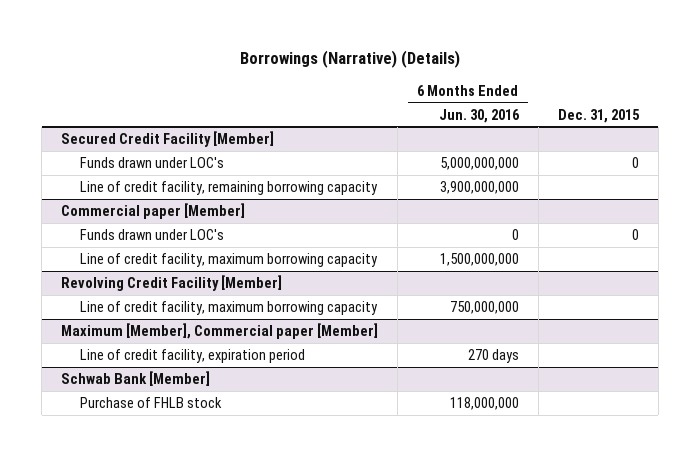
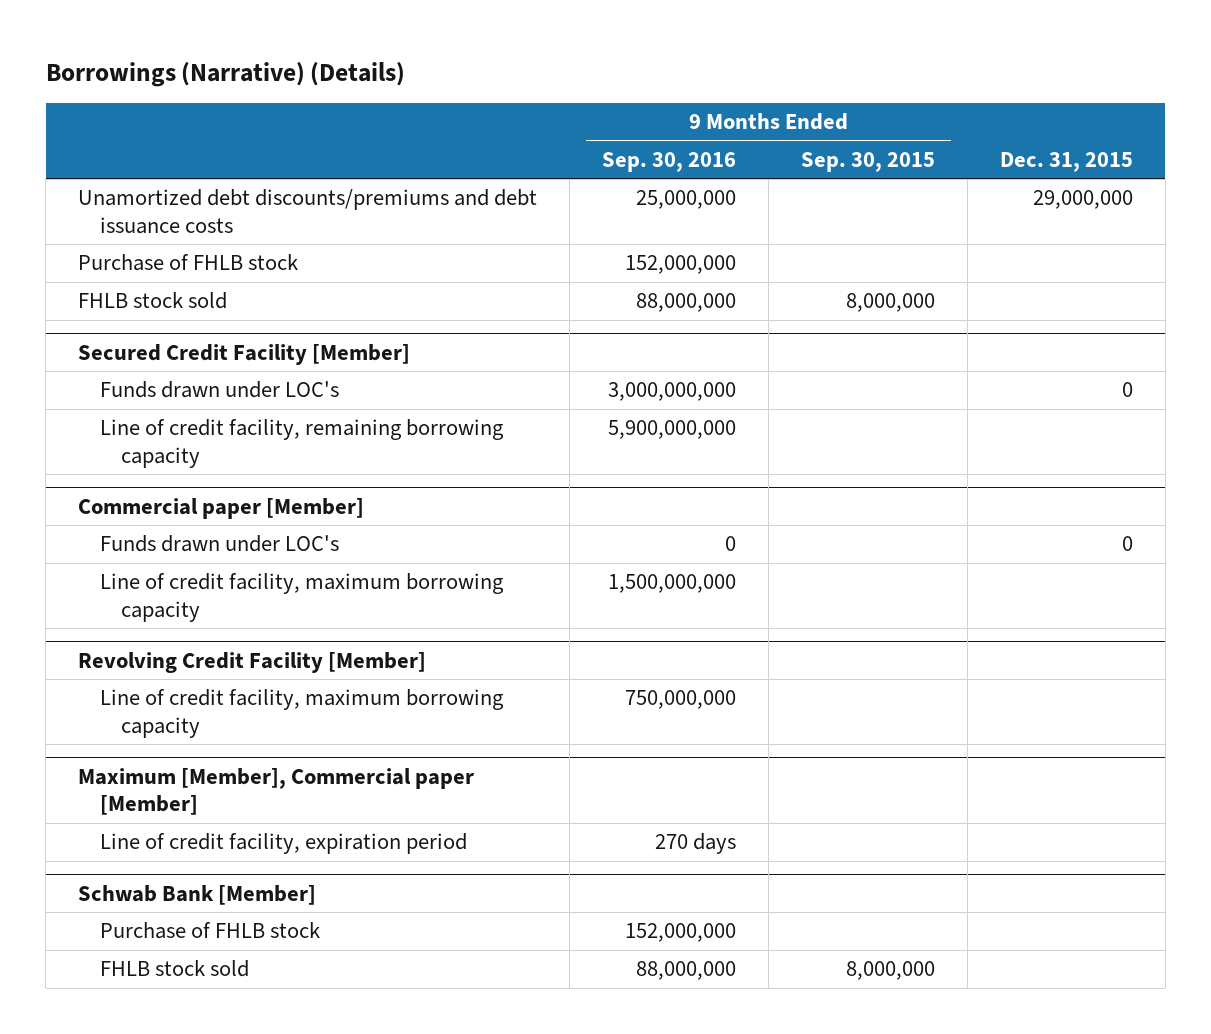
- | 6 Months Ended Jun. 30, 2016 | Dec. 31, 2015
+ | 9 Months Ended Sep. 30, 2016 | 9 Months Ended Sep. 30, 2015 | Dec. 31, 2015
+ Unamortized debt discounts/premiums and debt issuance costs | 25,000,000 | | 29,000,000
+ Purchase of FHLB stock | 152,000,000 | |
+ FHLB stock sold | 88,000,000 | 8,000,000 |
@ Schwab Bank [Member]
+ FHLB stock sold | 88,000,000 | 8,000,000 |

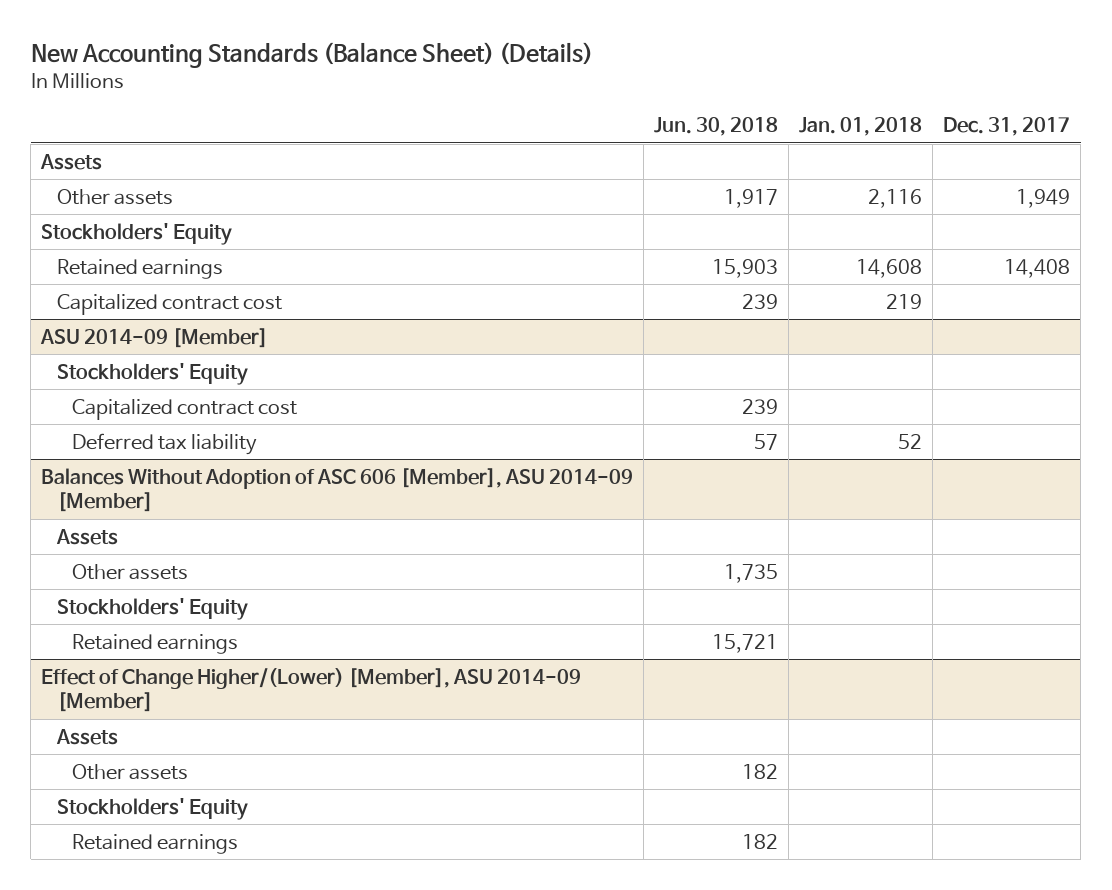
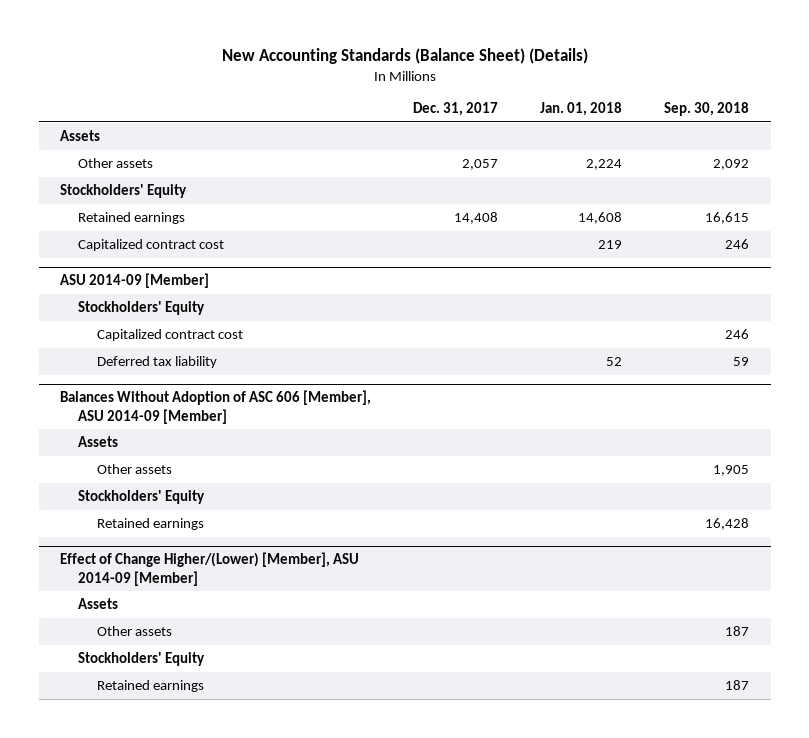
- | Jun. 30, 2018 | Jan. 01, 2018 | Dec. 31, 2017
+ | Dec. 31, 2017 | Jan. 01, 2018 | Sep. 30, 2018
- Other assets | 1,917 | 2,116 | 1,949
+ Other assets | 2,057 | 2,224 | 2,092

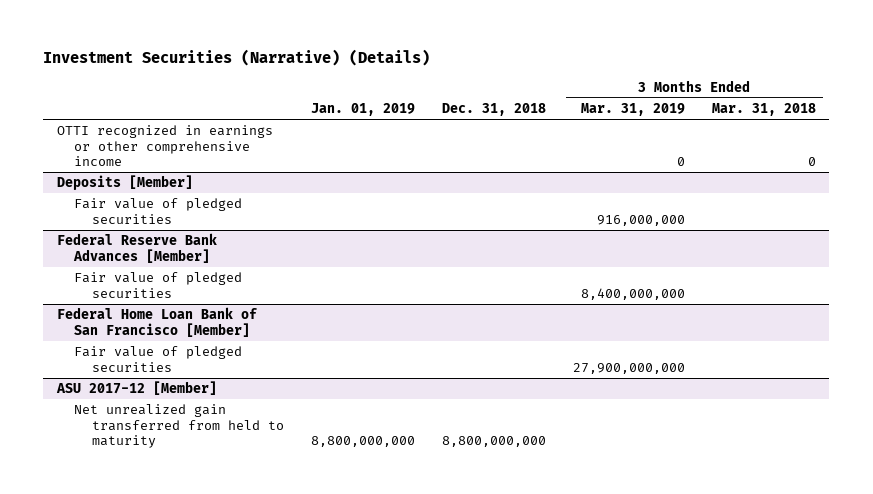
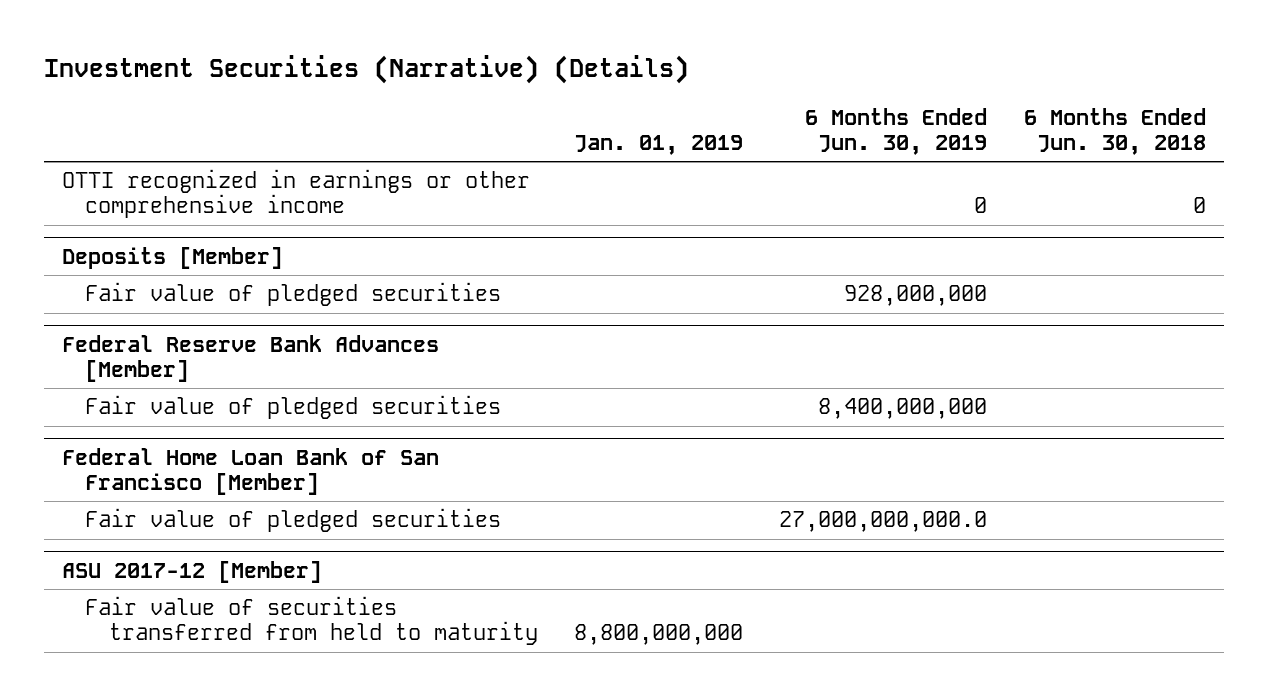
- | Jan. 01, 2019 | Dec. 31, 2018 | 3 Months Ended Mar. 31, 2019 | 3 Months Ended Mar. 31, 2018
+ | Jan. 01, 2019 | 6 Months Ended Jun. 30, 2019 | 6 Months Ended Jun. 30, 2018
@ ASU 2017-12 [Member]
- Net unrealized gain transferred from held to maturity | 8,800,000,000 | 8,800,000,000 | |
+ Fair value of securities transferred from held to maturity | 8,800,000,000 | |

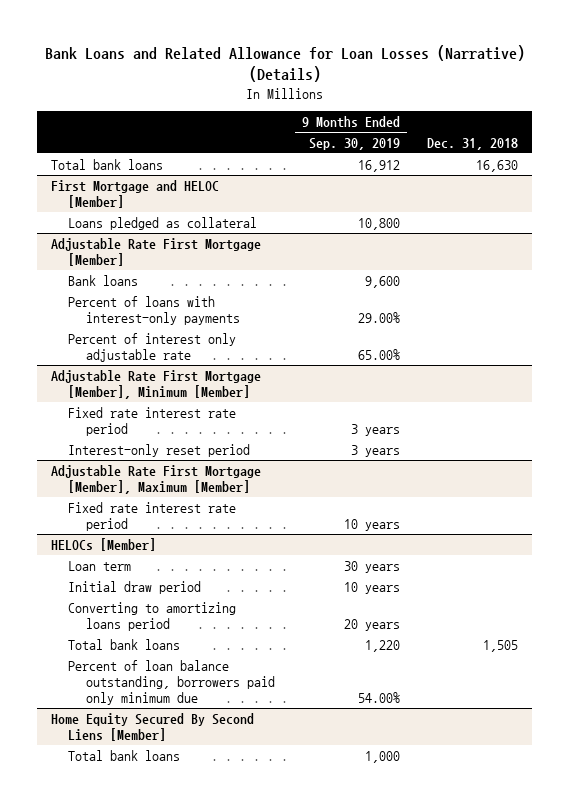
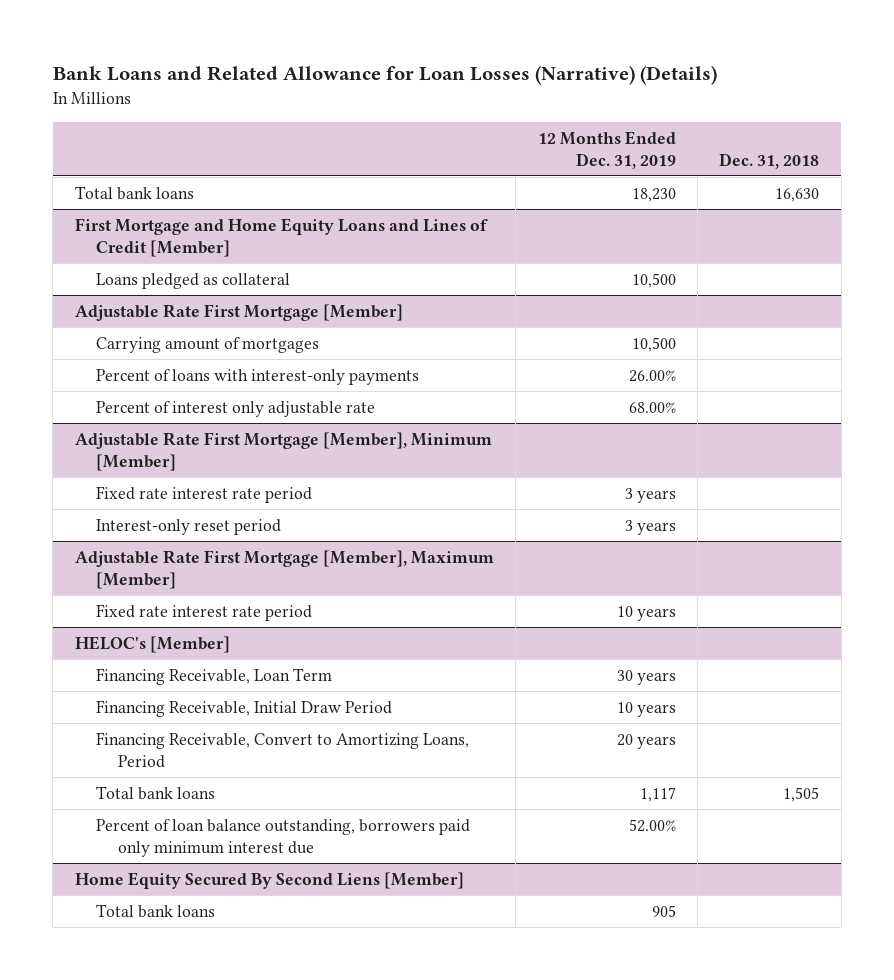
- | 9 Months Ended Sep. 30, 2019 | Dec. 31, 2018
+ | 12 Months Ended Dec. 31, 2019 | Dec. 31, 2018
- First Mortgage and HELOC [Member]
+ First Mortgage and Home Equity Loans and Lines of Credit [Member]
@ Adjustable Rate First Mortgage [Member]
- Bank loans | 9,600 |
+ Carrying amount of mortgages | 10,500 |
- HELOCs [Member]
- Loan term | 30 years |
- Initial draw period | 10 years |
- Converting to amortizing loans period | 20 years |
+ HELOC's [Member]
+ Financing Receivable, Loan Term | 30 years |
+ Financing Receivable, Initial Draw Period | 10 years |
+ Financing Receivable, Convert to Amortizing Loans, Period | 20 years |
- Percent of loan balance outstanding, borrowers paid only minimum due | 54.00% |
+ Percent of loan balance outstanding, borrowers paid only minimum interest due | 52.00% |

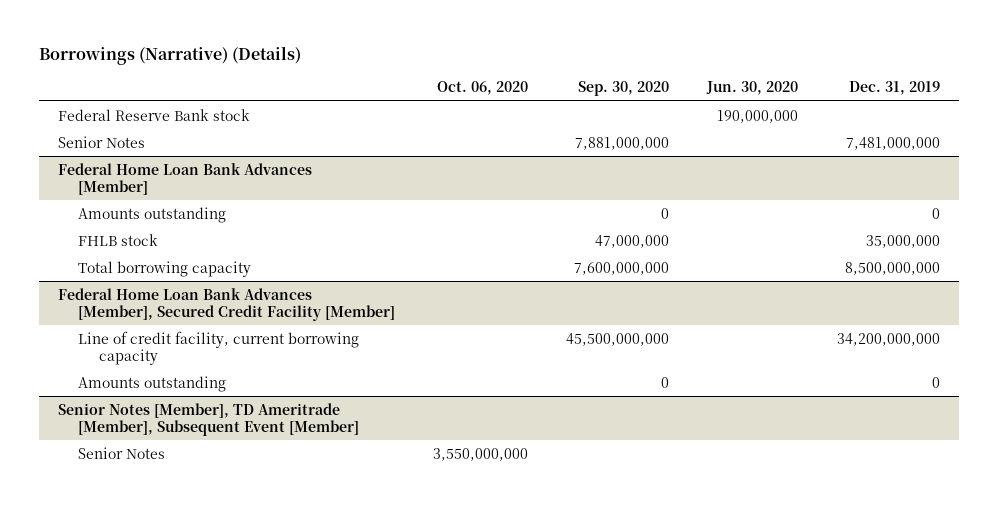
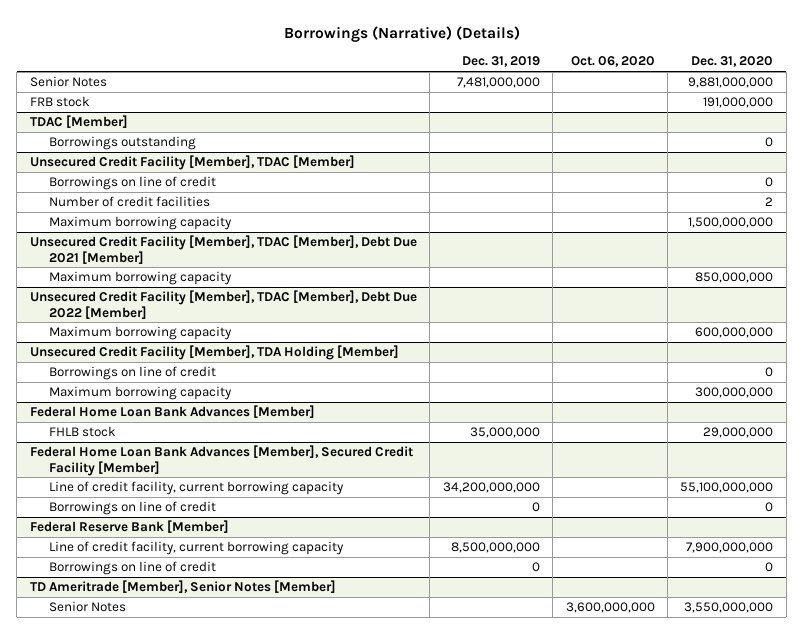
- | Oct. 06, 2020 | Sep. 30, 2020 | Jun. 30, 2020 | Dec. 31, 2019
+ | Dec. 31, 2019 | Oct. 06, 2020 | Dec. 31, 2020
- Federal Reserve Bank stock | | | 190,000,000 |
+ FRB stock | | | 191,000,000
+ TDAC [Member]
+ Borrowings outstanding | | | 0
+ Unsecured Credit Facility [Member], TDAC [Member]
+ Borrowings on line of credit | | | 0
+ Number of credit facilities | | | 2
+ Maximum borrowing capacity | | | 1,500,000,000
+ Unsecured Credit Facility [Member], TDAC [Member], Debt Due 2021 [Member]
+ Maximum borrowing capacity | | | 850,000,000
+ Unsecured Credit Facility [Member], TDAC [Member], Debt Due 2022 [Member]
+ Maximum borrowing capacity | | | 600,000,000
+ Unsecured Credit Facility [Member], TDA Holding [Member]
+ Borrowings on line of credit | | | 0
+ Maximum borrowing capacity | | | 300,000,000
@ Federal Home Loan Bank Advances [Member]
- Amounts outstanding | | 0 | | 0
- Total borrowing capacity | | 7,600,000,000 | | 8,500,000,000
@ Federal Home Loan Bank Advances [Member], Secured Credit Facility [Member]
- Amounts outstanding | | 0 | | 0
- Senior Notes [Member], TD Ameritrade [Member], Subsequent Event [Member]
- Senior Notes | 3,550,000,000 | | |
@ Federal Home Loan Bank Advances [Member], Secured Credit Facility [Member]
+ Borrowings on line of credit | 0 | | 0
+ Federal Reserve Bank [Member]
+ Line of credit facility, current borrowing capacity | 8,500,000,000 | | 7,900,000,000
+ Borrowings on line of credit | 0 | | 0
+ TD Ameritrade [Member], Senior Notes [Member]
+ Senior Notes | | 3,600,000,000 | 3,550,000,000

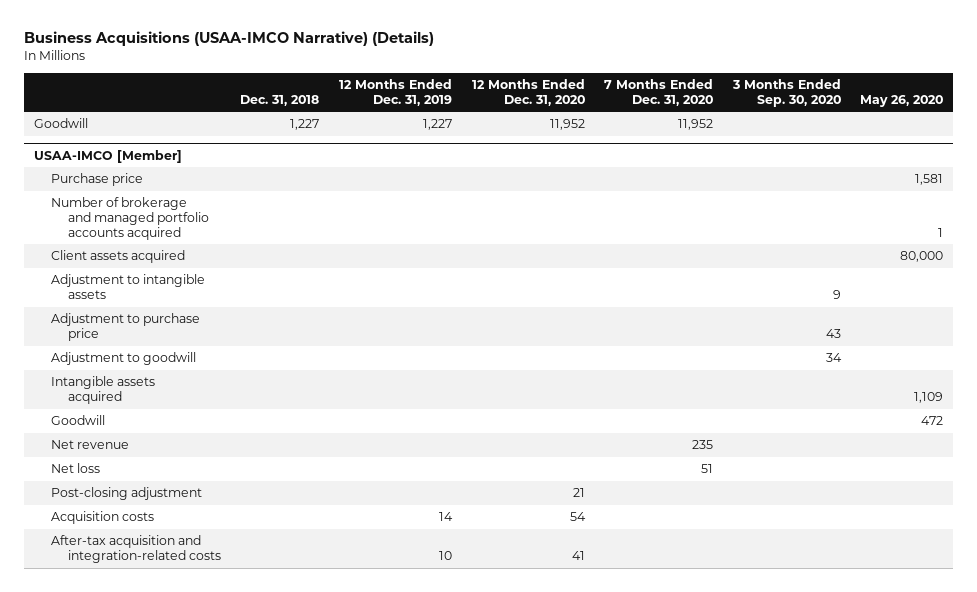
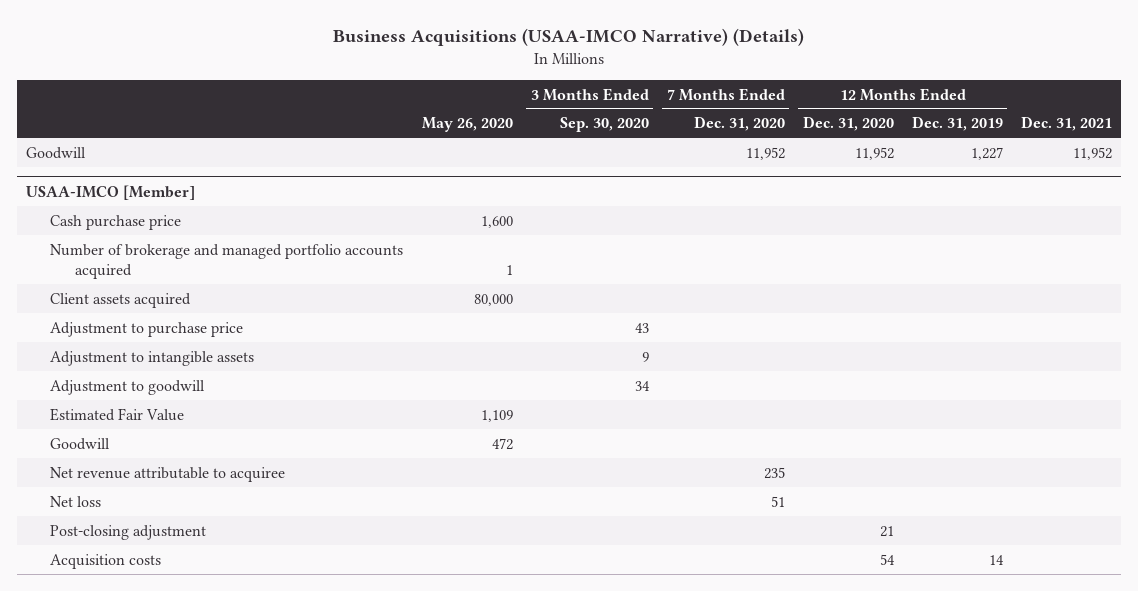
- | Dec. 31, 2018 | 12 Months Ended Dec. 31, 2019 | 12 Months Ended Dec. 31, 2020 | 7 Months Ended Dec. 31, 2020 | 3 Months Ended Sep. 30, 2020 | May 26, 2020
+ | May 26, 2020 | 3 Months Ended Sep. 30, 2020 | 7 Months Ended Dec. 31, 2020 | 12 Months Ended Dec. 31, 2020 | 12 Months Ended Dec. 31, 2019 | Dec. 31, 2021
@ USAA-IMCO [Member]
- Purchase price | | | | | | 1,581
+ Cash purchase price | 1,600 | | | | |
moved down: Adjustment to intangible assets | | 9 | | | |
- Intangible assets acquired | | | | | | 1,109
+ Estimated Fair Value | 1,109 | | | | |
- Net revenue | | | | 235 | |
+ Net revenue attributable to acquiree | | | 235 | | |
- After-tax acquisition and integration-related costs | | 10 | 41 | | |

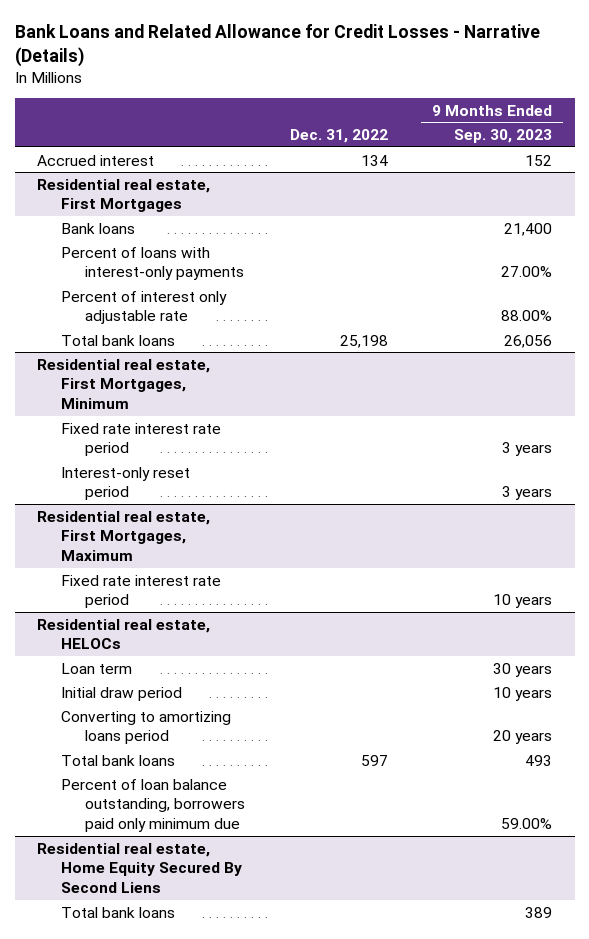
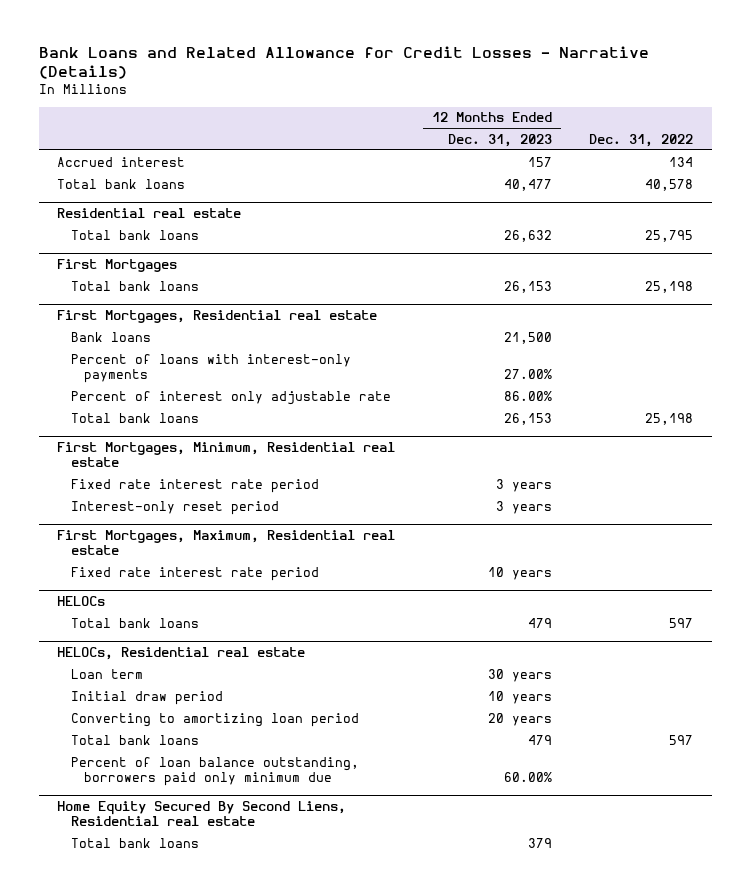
- | Dec. 31, 2022 | 9 Months Ended Sep. 30, 2023
+ | 12 Months Ended Dec. 31, 2023 | Dec. 31, 2022
- Residential real estate, First Mortgages
+ Total bank loans | 40,477 | 40,578
+ Residential real estate
+ Total bank loans | 26,632 | 25,795
+ First Mortgages
+ Total bank loans | 26,153 | 25,198
+ First Mortgages, Residential real estate
- Residential real estate, First Mortgages, Minimum
+ First Mortgages, Minimum, Residential real estate
- Residential real estate, First Mortgages, Maximum
+ First Mortgages, Maximum, Residential real estate
- Residential real estate, HELOCs
+ HELOCs
+ Total bank loans | 479 | 597
+ HELOCs, Residential real estate
- Converting to amortizing loans period | | 20 years
+ Converting to amortizing loan period | 20 years |
- Residential real estate, Home Equity Secured By Second Liens
+ Home Equity Secured By Second Liens, Residential real estate

